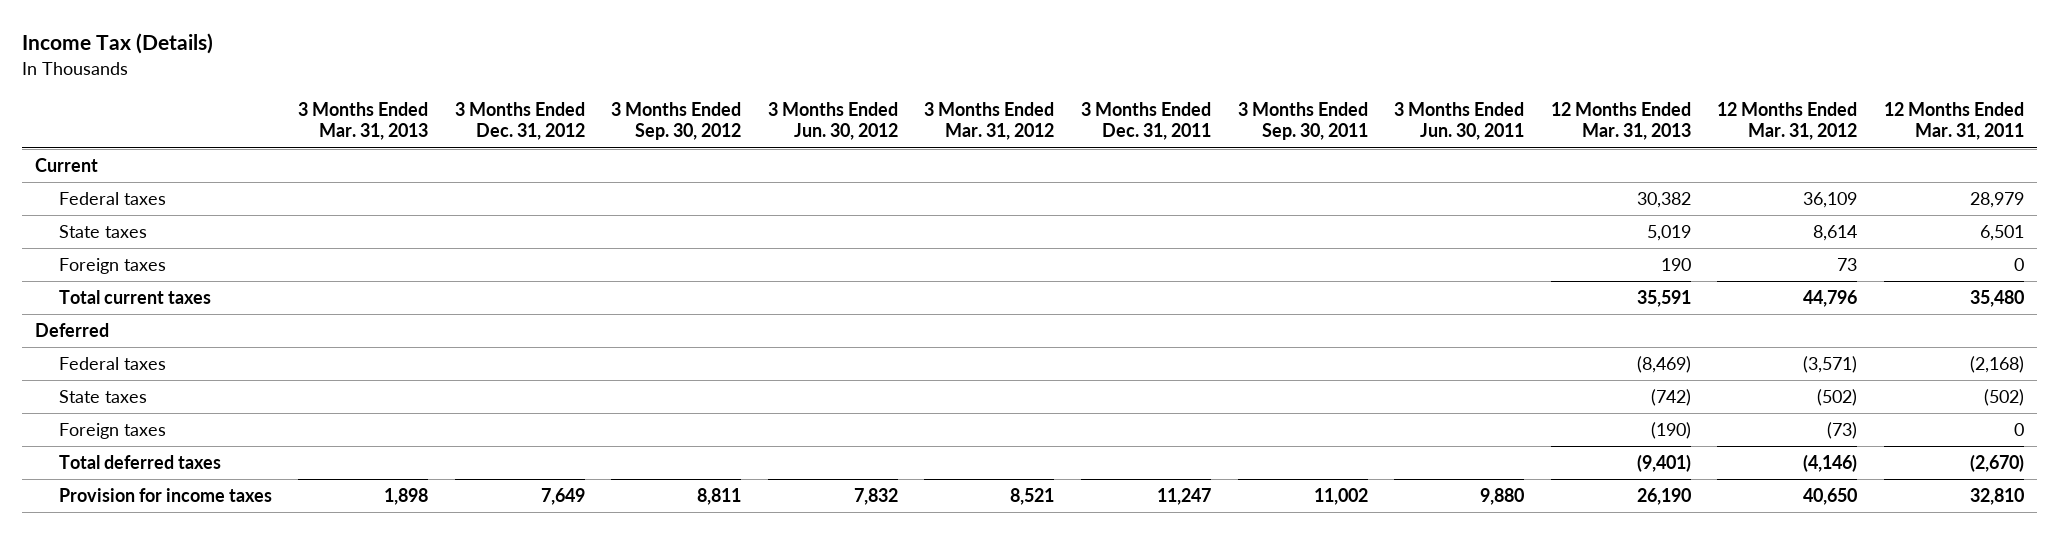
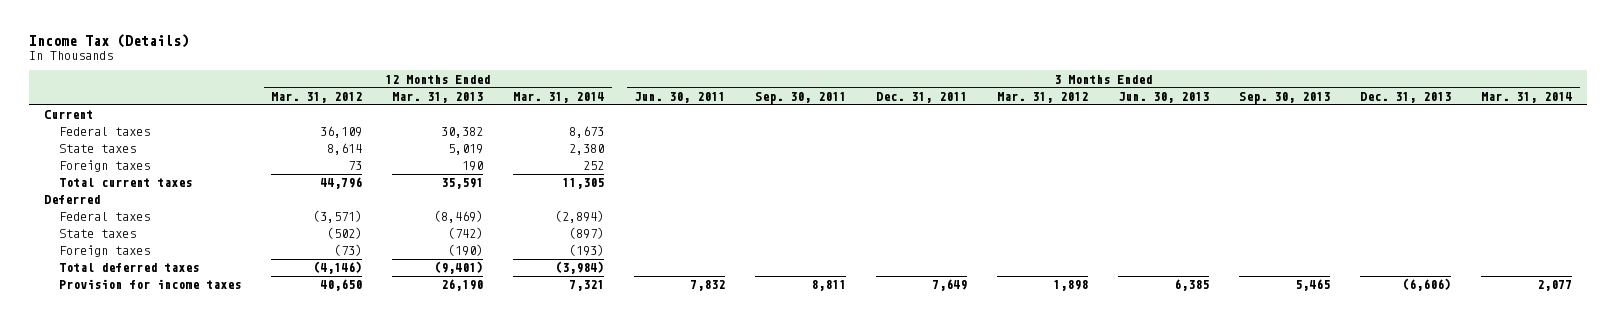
- | 3 Months Ended Mar. 31, 2013 | 3 Months Ended Dec. 31, 2012 | 3 Months Ended Sep. 30, 2012 | 3 Months Ended Jun. 30, 2012 | 3 Months Ended Mar. 31, 2012 | 3 Months Ended Dec. 31, 2011 | 3 Months Ended Sep. 30, 2011 | 3 Months Ended Jun. 30, 2011 | 12 Months Ended Mar. 31, 2013 | 12 Months Ended Mar. 31, 2012 | 12 Months Ended Mar. 31, 2011
+ | 12 Months Ended Mar. 31, 2012 | 12 Months Ended Mar. 31, 2013 | 12 Months Ended Mar. 31, 2014 | 3 Months Ended Jun. 30, 2011 | 3 Months Ended Sep. 30, 2011 | 3 Months Ended Dec. 31, 2011 | 3 Months Ended Mar. 31, 2012 | 3 Months Ended Jun. 30, 2013 | 3 Months Ended Sep. 30, 2013 | 3 Months Ended Dec. 31, 2013 | 3 Months Ended Mar. 31, 2014
- Provision for income taxes | 1,898 | 7,649 | 8,811 | 7,832 | 8,521 | 11,247 | 11,002 | 9,880 | 26,190 | 40,650 | 32,810
+ Provision for income taxes | 40,650 | 26,190 | 7,321 | 7,832 | 8,811 | 7,649 | 1,898 | 6,385 | 5,465 | (6,606) | 2,077

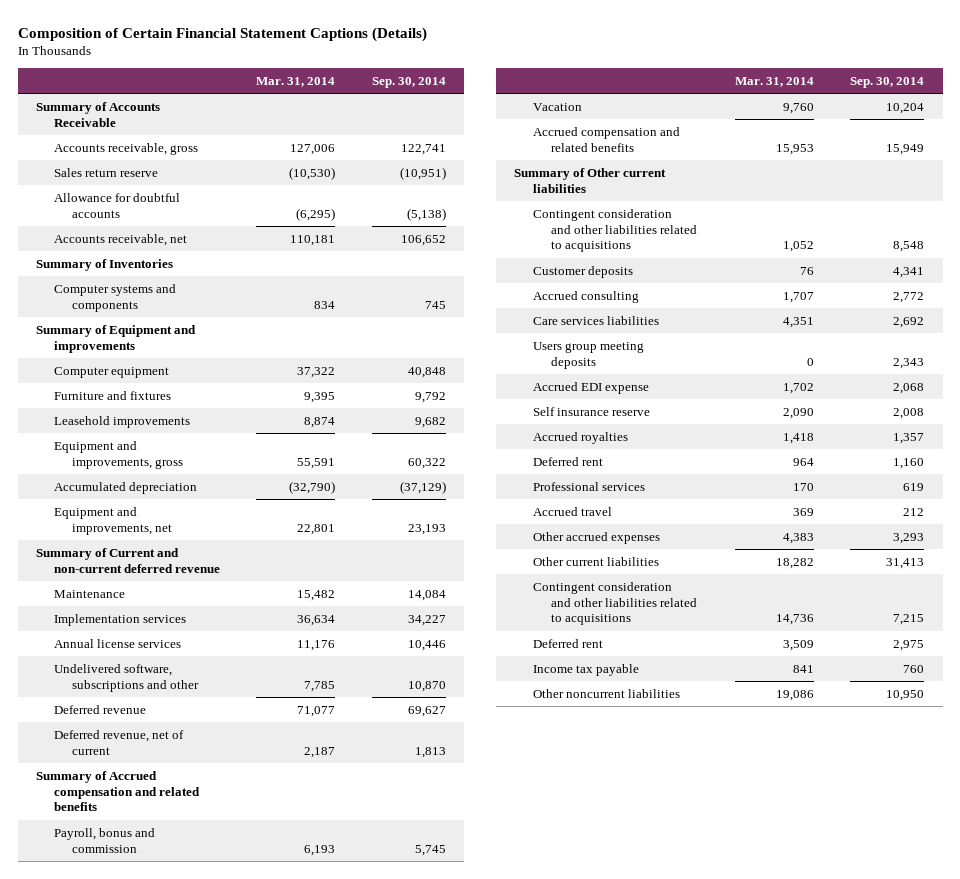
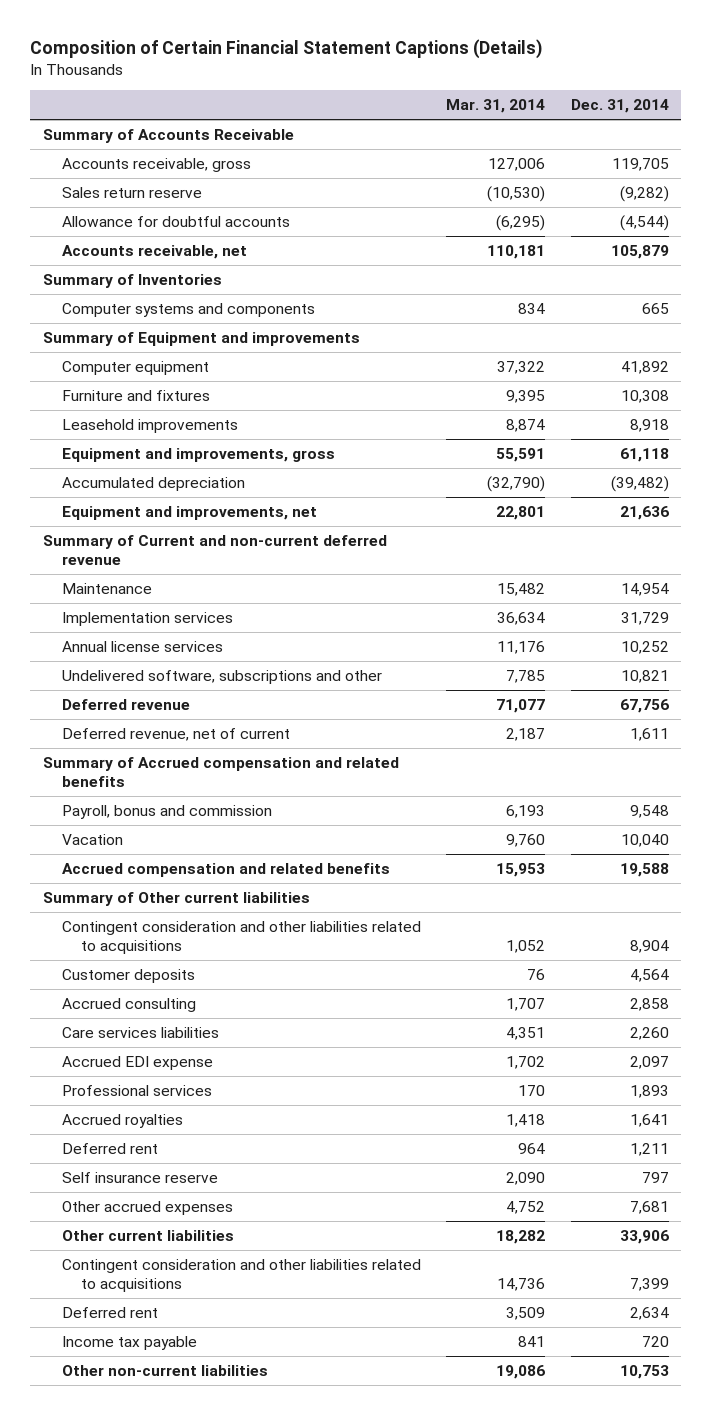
- | Mar. 31, 2014 | Sep. 30, 2014
+ | Mar. 31, 2014 | Dec. 31, 2014
- Users group meeting deposits | 0 | 2,343
moved up: Professional services | 170 | 1,893
- Accrued travel | 369 | 212
- Other accrued expenses | 4,383 | 3,293
moved down: Self insurance reserve | 2,090 | 797
+ Other accrued expenses | 4,752 | 7,681
- Other noncurrent liabilities | 19,086 | 10,950
+ Other non-current liabilities | 19,086 | 10,753

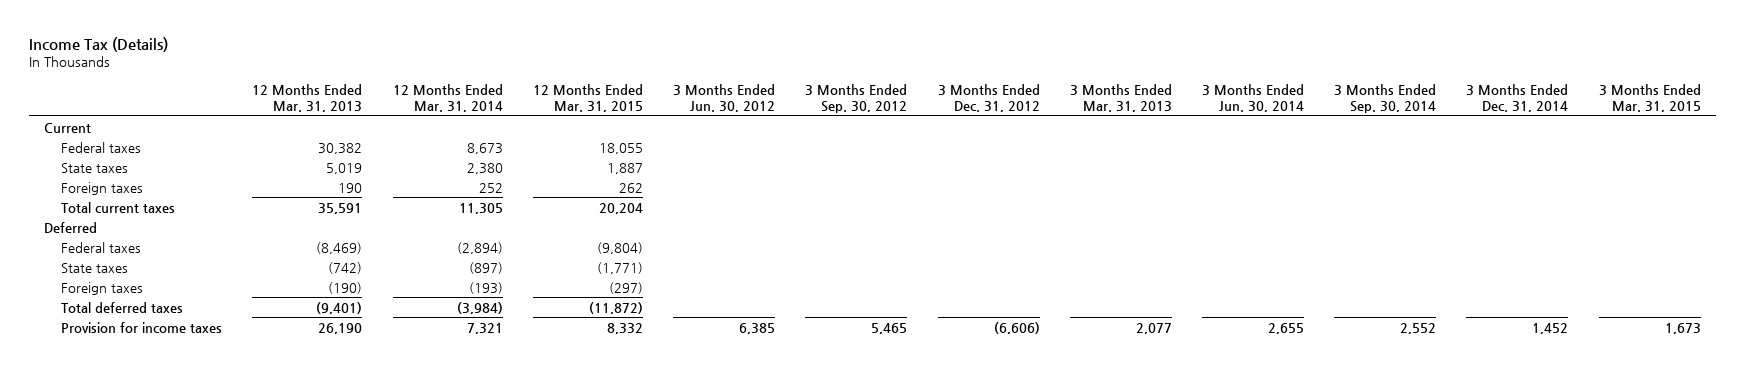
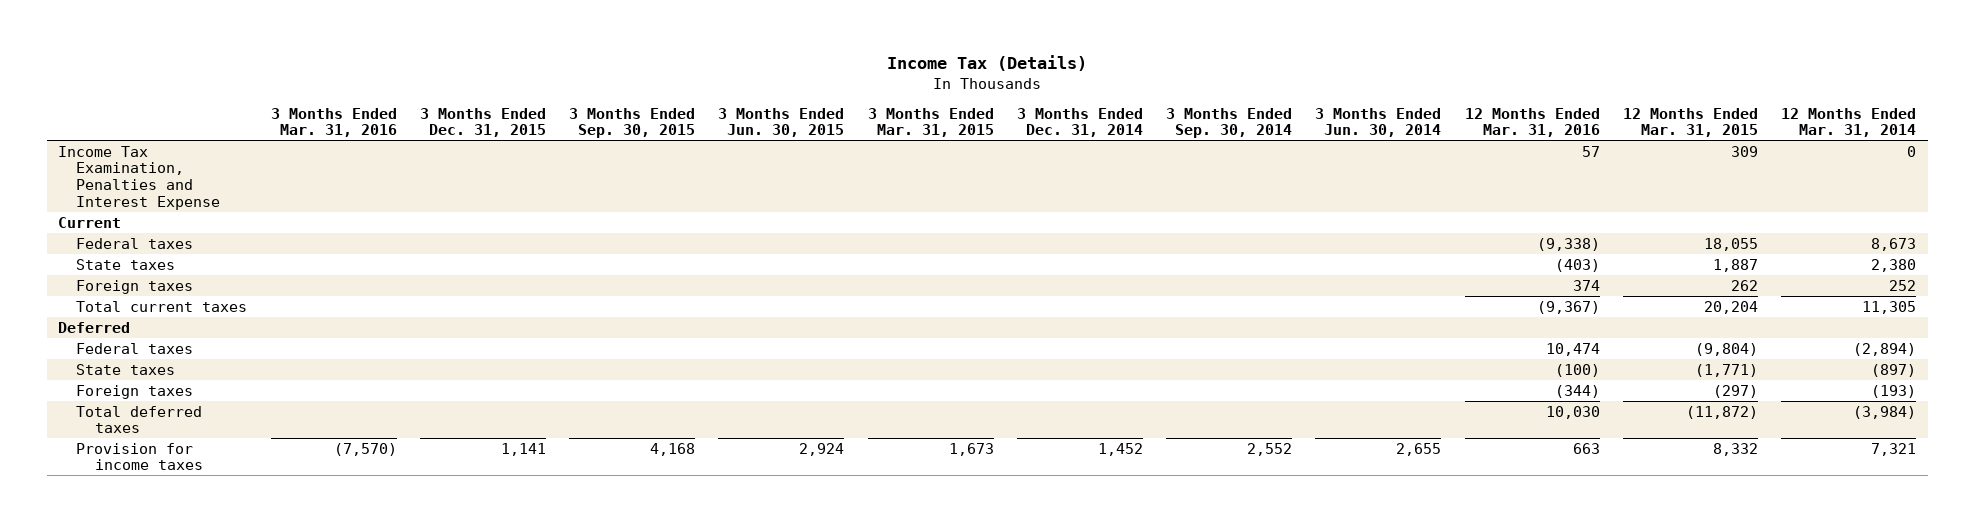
- | 12 Months Ended Mar. 31, 2013 | 12 Months Ended Mar. 31, 2014 | 12 Months Ended Mar. 31, 2015 | 3 Months Ended Jun. 30, 2012 | 3 Months Ended Sep. 30, 2012 | 3 Months Ended Dec. 31, 2012 | 3 Months Ended Mar. 31, 2013 | 3 Months Ended Jun. 30, 2014 | 3 Months Ended Sep. 30, 2014 | 3 Months Ended Dec. 31, 2014 | 3 Months Ended Mar. 31, 2015
+ | 3 Months Ended Mar. 31, 2016 | 3 Months Ended Dec. 31, 2015 | 3 Months Ended Sep. 30, 2015 | 3 Months Ended Jun. 30, 2015 | 3 Months Ended Mar. 31, 2015 | 3 Months Ended Dec. 31, 2014 | 3 Months Ended Sep. 30, 2014 | 3 Months Ended Jun. 30, 2014 | 12 Months Ended Mar. 31, 2016 | 12 Months Ended Mar. 31, 2015 | 12 Months Ended Mar. 31, 2014
+ Income Tax Examination, Penalties and Interest Expense | | | | | | | | | 57 | 309 | 0

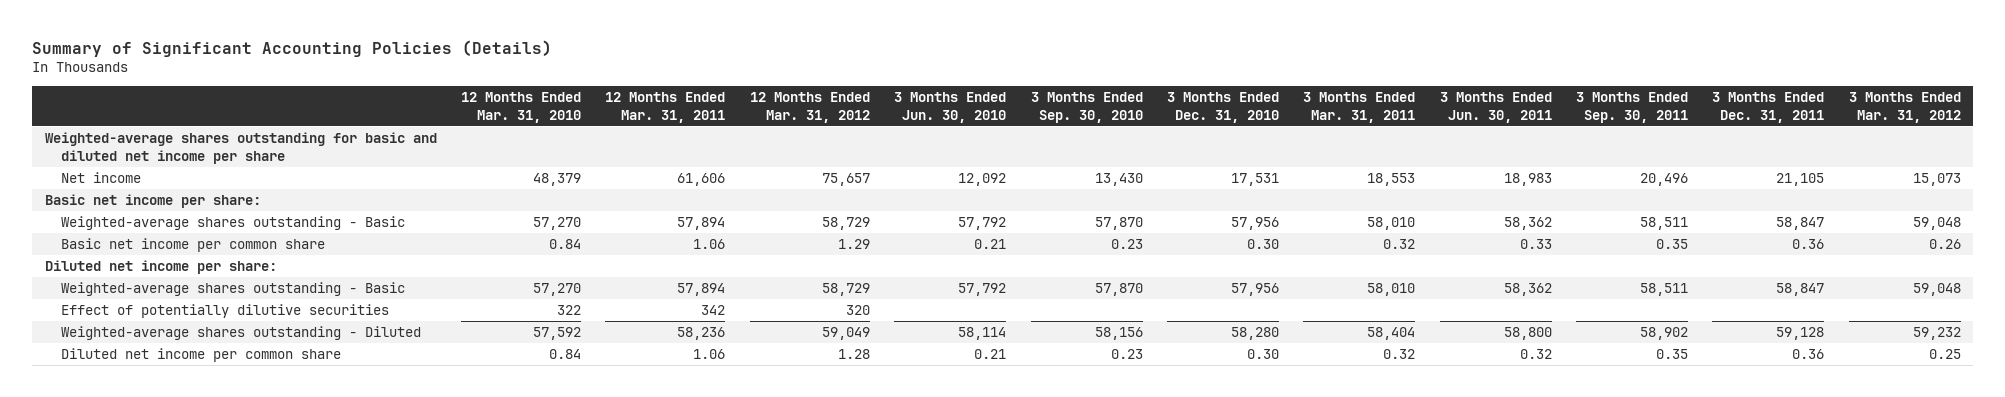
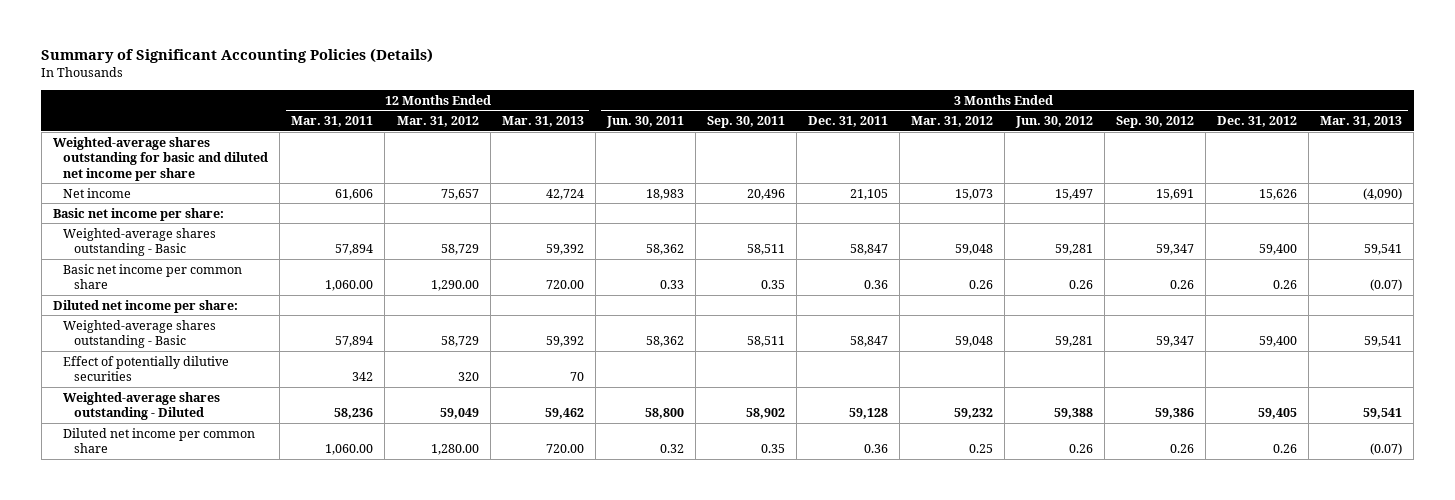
- | 12 Months Ended Mar. 31, 2010 | 12 Months Ended Mar. 31, 2011 | 12 Months Ended Mar. 31, 2012 | 3 Months Ended Jun. 30, 2010 | 3 Months Ended Sep. 30, 2010 | 3 Months Ended Dec. 31, 2010 | 3 Months Ended Mar. 31, 2011 | 3 Months Ended Jun. 30, 2011 | 3 Months Ended Sep. 30, 2011 | 3 Months Ended Dec. 31, 2011 | 3 Months Ended Mar. 31, 2012
+ | 12 Months Ended Mar. 31, 2011 | 12 Months Ended Mar. 31, 2012 | 12 Months Ended Mar. 31, 2013 | 3 Months Ended Jun. 30, 2011 | 3 Months Ended Sep. 30, 2011 | 3 Months Ended Dec. 31, 2011 | 3 Months Ended Mar. 31, 2012 | 3 Months Ended Jun. 30, 2012 | 3 Months Ended Sep. 30, 2012 | 3 Months Ended Dec. 31, 2012 | 3 Months Ended Mar. 31, 2013
- Basic net income per common share | 0.84 | 1.06 | 1.29 | 0.21 | 0.23 | 0.30 | 0.32 | 0.33 | 0.35 | 0.36 | 0.26
+ Basic net income per common share | 1,060.00 | 1,290.00 | 720.00 | 0.33 | 0.35 | 0.36 | 0.26 | 0.26 | 0.26 | 0.26 | (0.07)
- Diluted net income per common share | 0.84 | 1.06 | 1.28 | 0.21 | 0.23 | 0.30 | 0.32 | 0.32 | 0.35 | 0.36 | 0.25
+ Diluted net income per common share | 1,060.00 | 1,280.00 | 720.00 | 0.32 | 0.35 | 0.36 | 0.25 | 0.26 | 0.26 | 0.26 | (0.07)

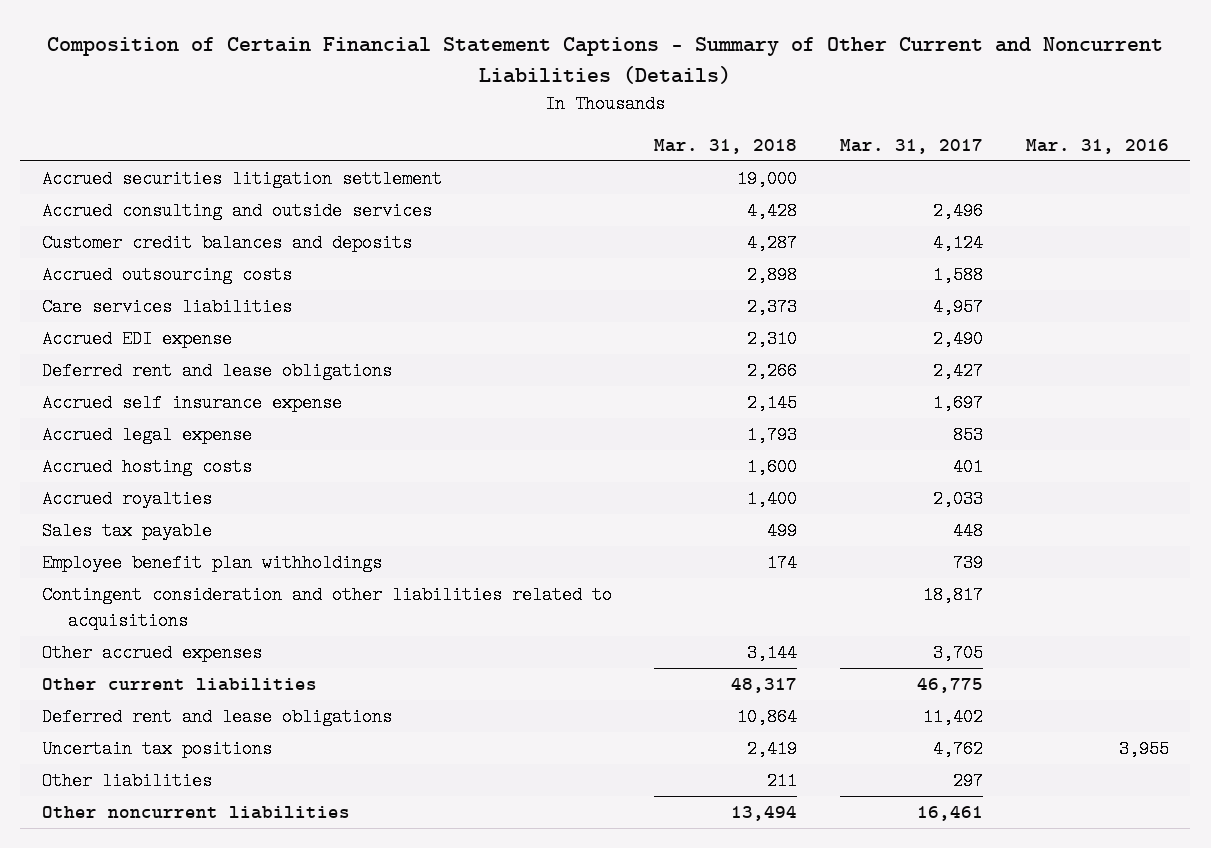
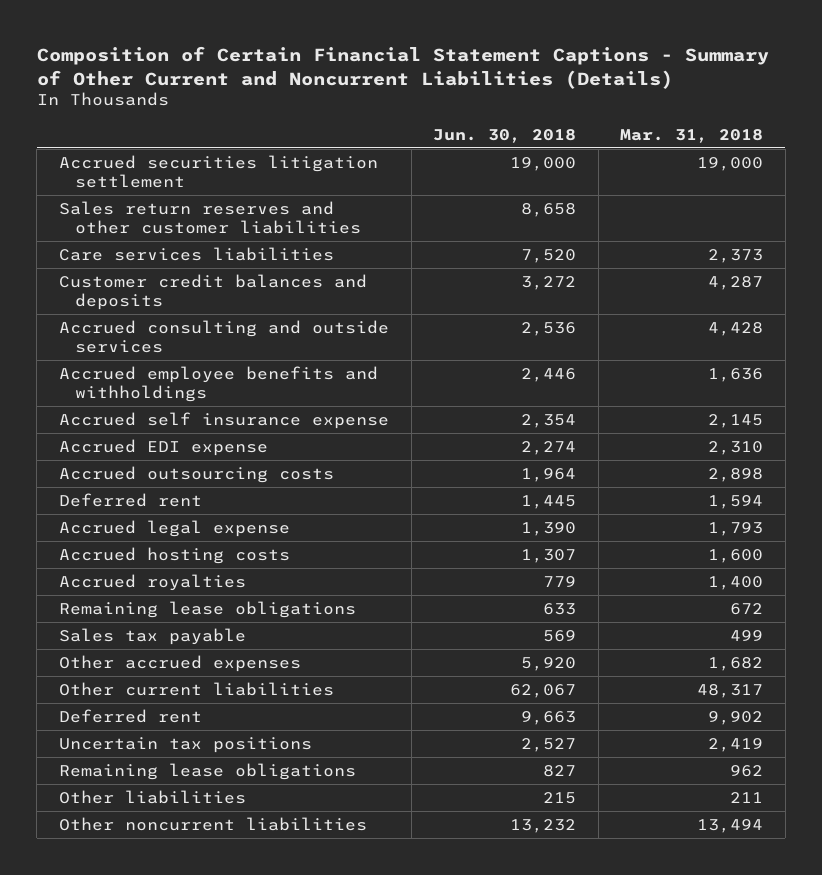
- | Mar. 31, 2018 | Mar. 31, 2017 | Mar. 31, 2016
+ | Jun. 30, 2018 | Mar. 31, 2018
+ Sales return reserves and other customer liabilities | 8,658 |
- Deferred rent and lease obligations | 2,266 | 2,427 |
moved down: Customer credit balances and deposits | 3,272 | 4,287
moved down: Accrued consulting and outside services | 2,536 | 4,428
+ Accrued employee benefits and withholdings | 2,446 | 1,636
moved down: Accrued EDI expense | 2,274 | 2,310
moved down: Accrued outsourcing costs | 1,964 | 2,898
+ Deferred rent | 1,445 | 1,594
+ Remaining lease obligations | 633 | 672
- Employee benefit plan withholdings | 174 | 739 |
- Contingent consideration and other liabilities related to acquisitions | | 18,817 |
- Other accrued expenses | 3,144 | 3,705 |
+ Other accrued expenses | 5,920 | 1,682
- Deferred rent and lease obligations | 10,864 | 11,402 |
+ Deferred rent | 9,663 | 9,902
+ Remaining lease obligations | 827 | 962

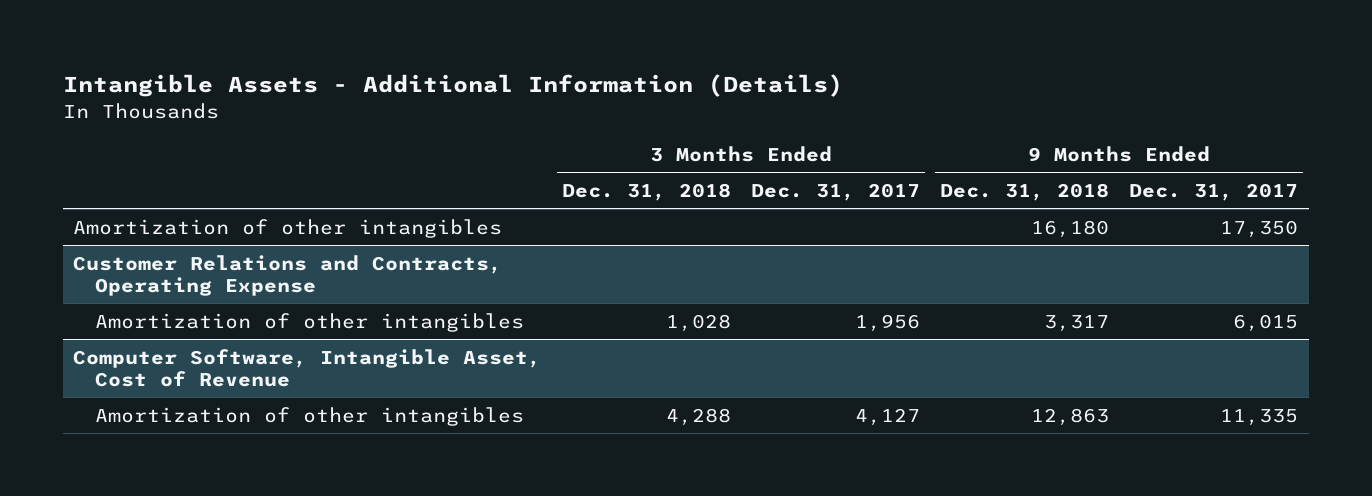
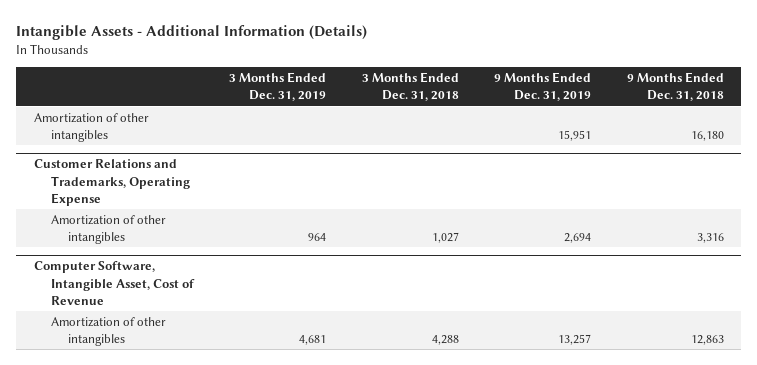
- | 3 Months Ended Dec. 31, 2018 | 3 Months Ended Dec. 31, 2017 | 9 Months Ended Dec. 31, 2018 | 9 Months Ended Dec. 31, 2017
+ | 3 Months Ended Dec. 31, 2019 | 3 Months Ended Dec. 31, 2018 | 9 Months Ended Dec. 31, 2019 | 9 Months Ended Dec. 31, 2018
- Customer Relations and Contracts, Operating Expense
- Amortization of other intangibles | 1,028 | 1,956 | 3,317 | 6,015
+ Customer Relations and Trademarks, Operating Expense
+ Amortization of other intangibles | 964 | 1,027 | 2,694 | 3,316

